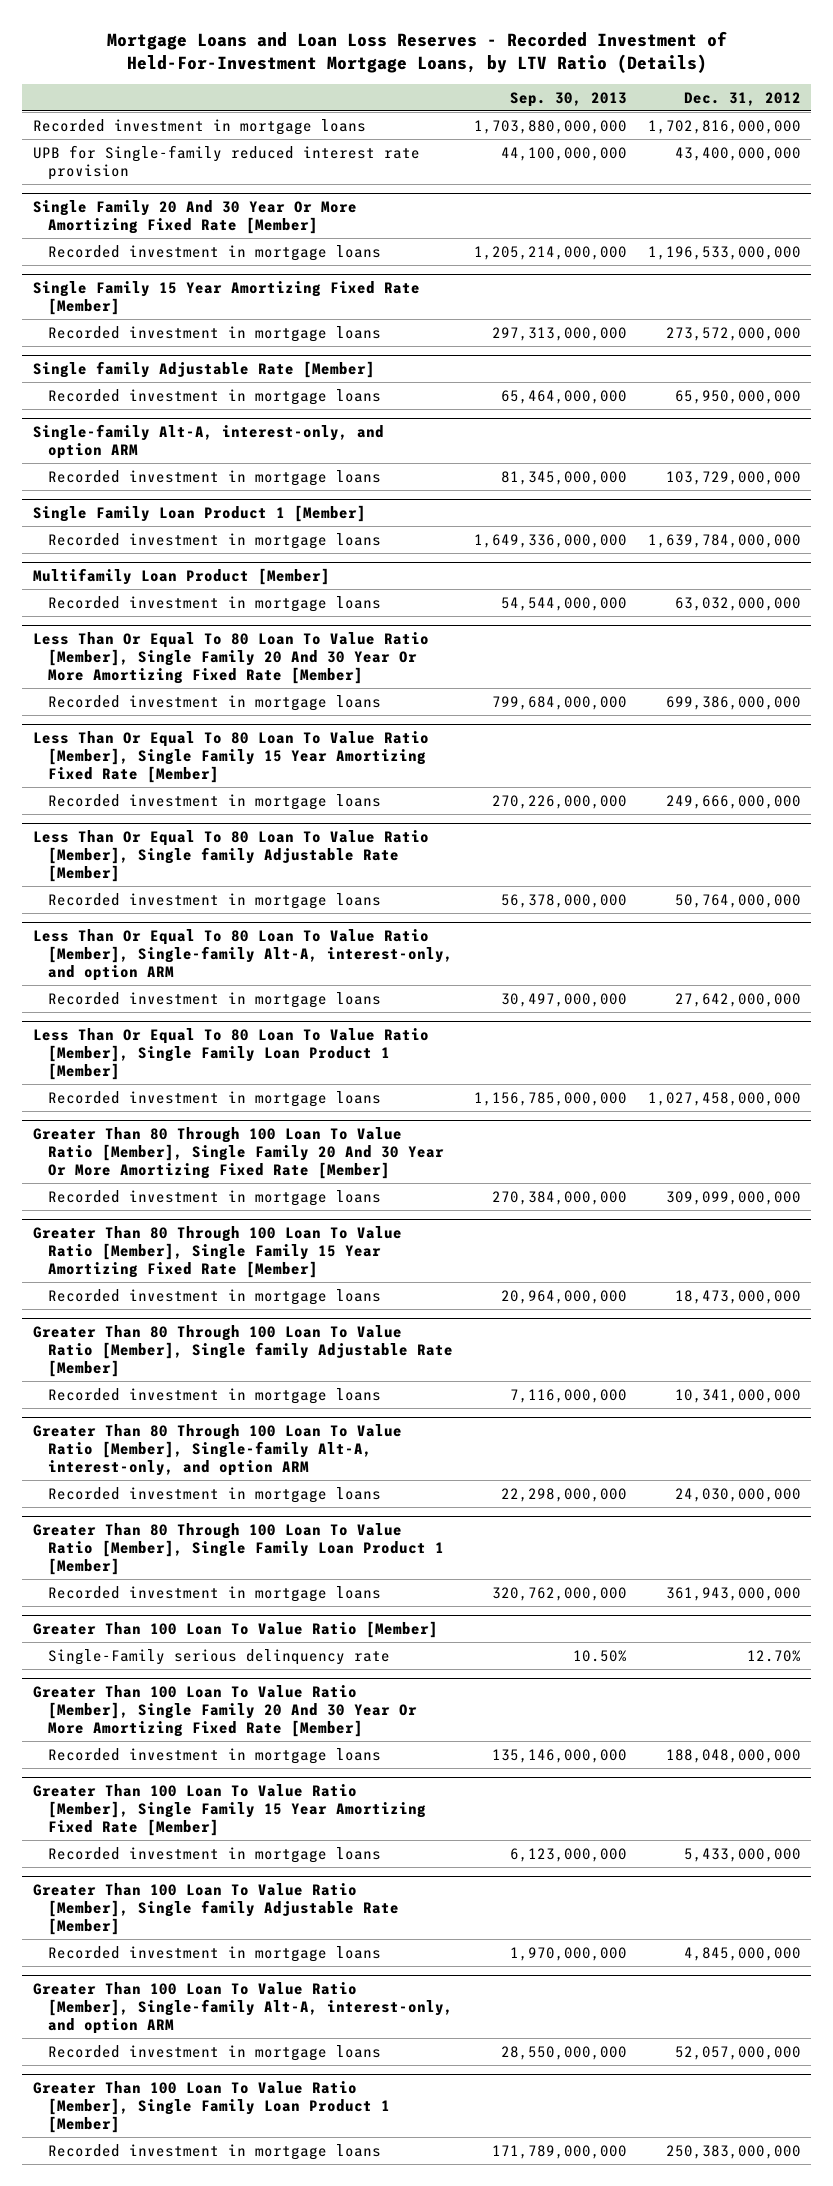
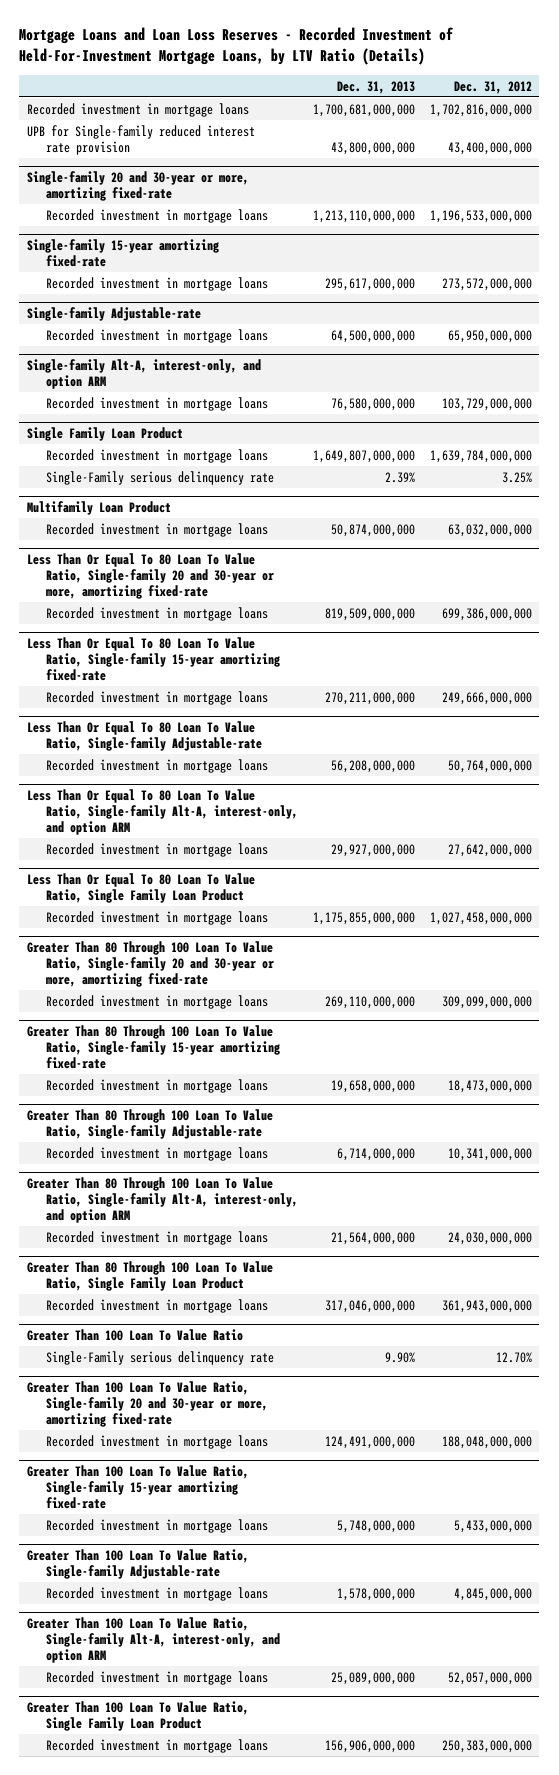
- | Sep. 30, 2013 | Dec. 31, 2012
+ | Dec. 31, 2013 | Dec. 31, 2012
- Single Family 20 And 30 Year Or More Amortizing Fixed Rate [Member]
+ Single-family 20 and 30-year or more, amortizing fixed-rate
- Single Family 15 Year Amortizing Fixed Rate [Member]
+ Single-family 15-year amortizing fixed-rate
- Single family Adjustable Rate [Member]
+ Single-family Adjustable-rate
- Single Family Loan Product 1 [Member]
+ Single Family Loan Product
- Multifamily Loan Product [Member]
+ Single-Family serious delinquency rate | 2.39% | 3.25%
+ Multifamily Loan Product
- Less Than Or Equal To 80 Loan To Value Ratio [Member], Single Family 20 And 30 Year Or More Amortizing Fixed Rate [Member]
+ Less Than Or Equal To 80 Loan To Value Ratio, Single-family 20 and 30-year or more, amortizing fixed-rate
- Less Than Or Equal To 80 Loan To Value Ratio [Member], Single Family 15 Year Amortizing Fixed Rate [Member]
+ Less Than Or Equal To 80 Loan To Value Ratio, Single-family 15-year amortizing fixed-rate
- Less Than Or Equal To 80 Loan To Value Ratio [Member], Single family Adjustable Rate [Member]
+ Less Than Or Equal To 80 Loan To Value Ratio, Single-family Adjustable-rate
- Less Than Or Equal To 80 Loan To Value Ratio [Member], Single-family Alt-A, interest-only, and option ARM
+ Less Than Or Equal To 80 Loan To Value Ratio, Single-family Alt-A, interest-only, and option ARM
- Less Than Or Equal To 80 Loan To Value Ratio [Member], Single Family Loan Product 1 [Member]
+ Less Than Or Equal To 80 Loan To Value Ratio, Single Family Loan Product
- Greater Than 80 Through 100 Loan To Value Ratio [Member], Single Family 20 And 30 Year Or More Amortizing Fixed Rate [Member]
+ Greater Than 80 Through 100 Loan To Value Ratio, Single-family 20 and 30-year or more, amortizing fixed-rate
- Greater Than 80 Through 100 Loan To Value Ratio [Member], Single Family 15 Year Amortizing Fixed Rate [Member]
+ Greater Than 80 Through 100 Loan To Value Ratio, Single-family 15-year amortizing fixed-rate
- Greater Than 80 Through 100 Loan To Value Ratio [Member], Single family Adjustable Rate [Member]
+ Greater Than 80 Through 100 Loan To Value Ratio, Single-family Adjustable-rate
- Greater Than 80 Through 100 Loan To Value Ratio [Member], Single-family Alt-A, interest-only, and option ARM
+ Greater Than 80 Through 100 Loan To Value Ratio, Single-family Alt-A, interest-only, and option ARM
- Greater Than 80 Through 100 Loan To Value Ratio [Member], Single Family Loan Product 1 [Member]
+ Greater Than 80 Through 100 Loan To Value Ratio, Single Family Loan Product
- Greater Than 100 Loan To Value Ratio [Member]
+ Greater Than 100 Loan To Value Ratio
- Greater Than 100 Loan To Value Ratio [Member], Single Family 20 And 30 Year Or More Amortizing Fixed Rate [Member]
+ Greater Than 100 Loan To Value Ratio, Single-family 20 and 30-year or more, amortizing fixed-rate
- Greater Than 100 Loan To Value Ratio [Member], Single Family 15 Year Amortizing Fixed Rate [Member]
+ Greater Than 100 Loan To Value Ratio, Single-family 15-year amortizing fixed-rate
- Greater Than 100 Loan To Value Ratio [Member], Single family Adjustable Rate [Member]
+ Greater Than 100 Loan To Value Ratio, Single-family Adjustable-rate
- Greater Than 100 Loan To Value Ratio [Member], Single-family Alt-A, interest-only, and option ARM
+ Greater Than 100 Loan To Value Ratio, Single-family Alt-A, interest-only, and option ARM
- Greater Than 100 Loan To Value Ratio [Member], Single Family Loan Product 1 [Member]
+ Greater Than 100 Loan To Value Ratio, Single Family Loan Product

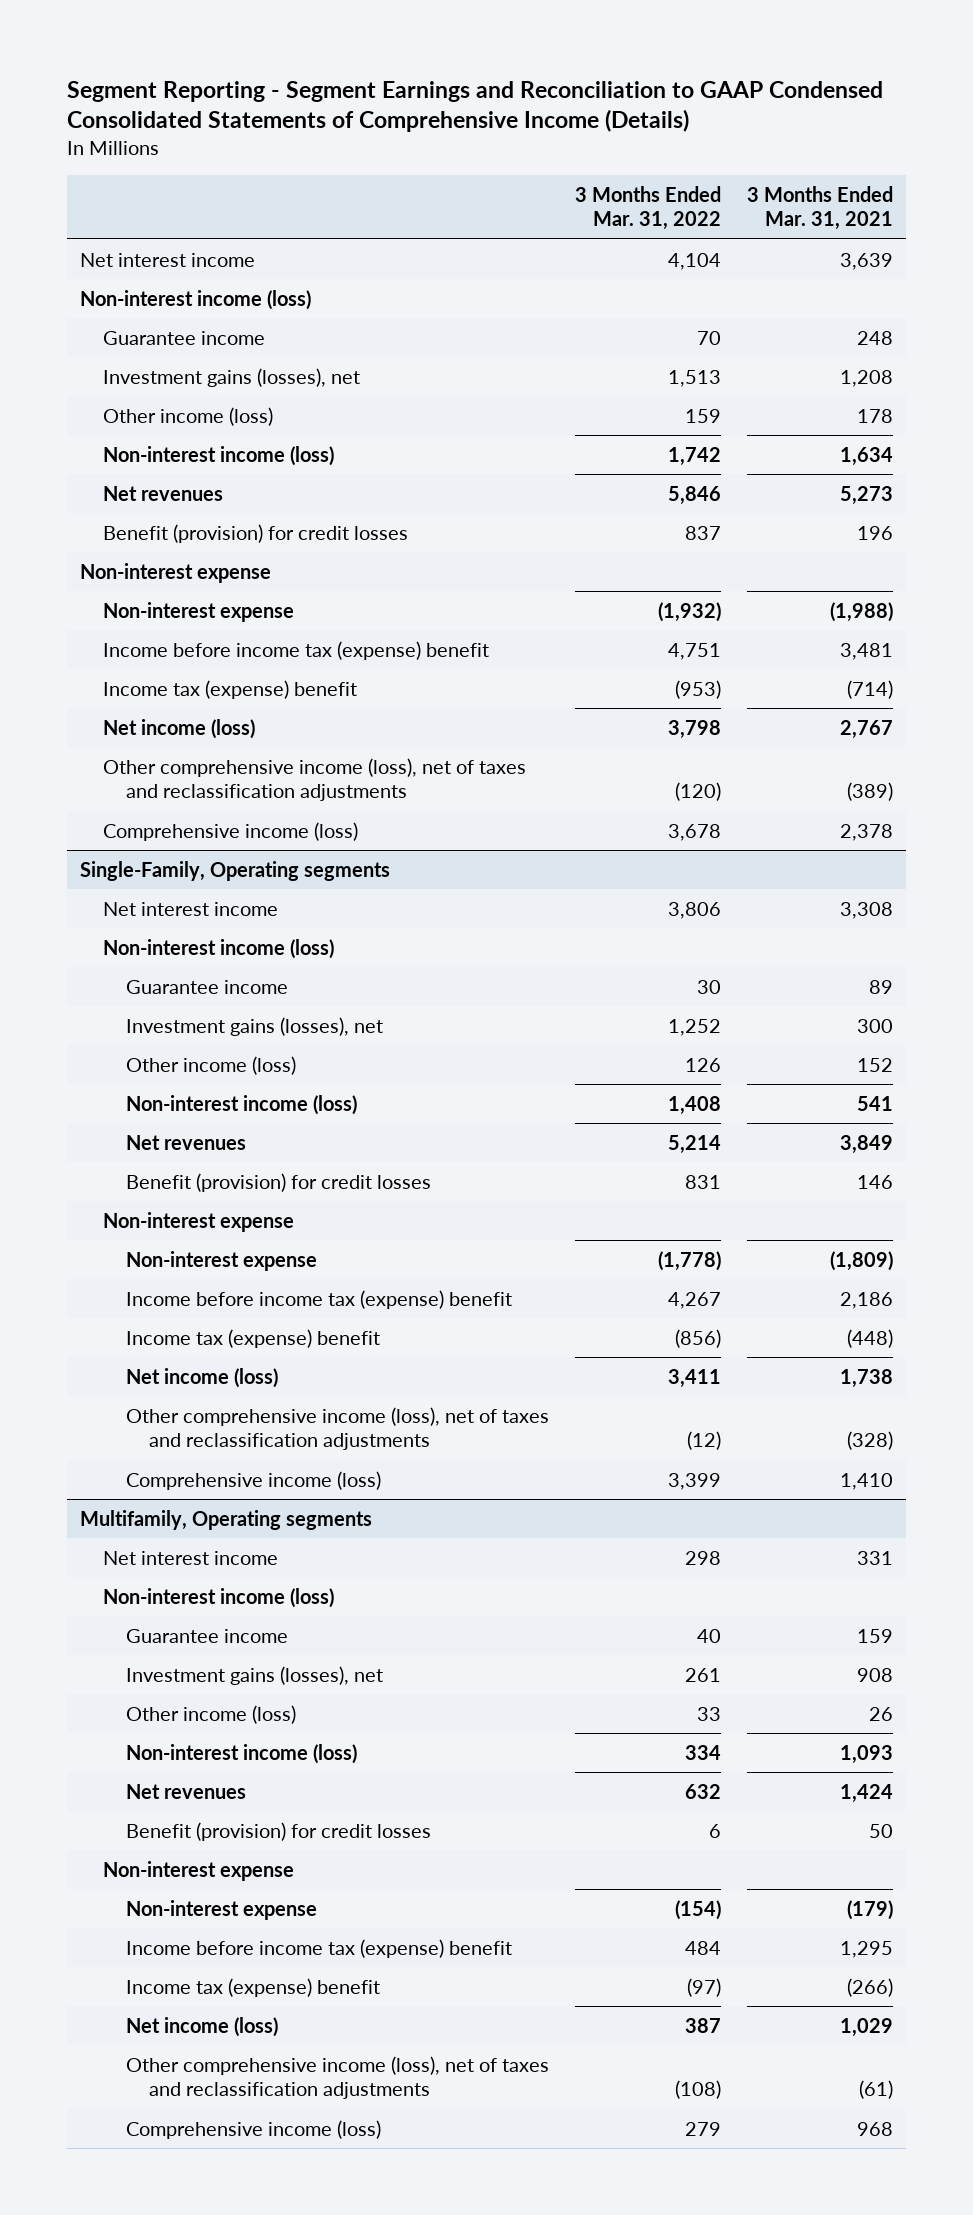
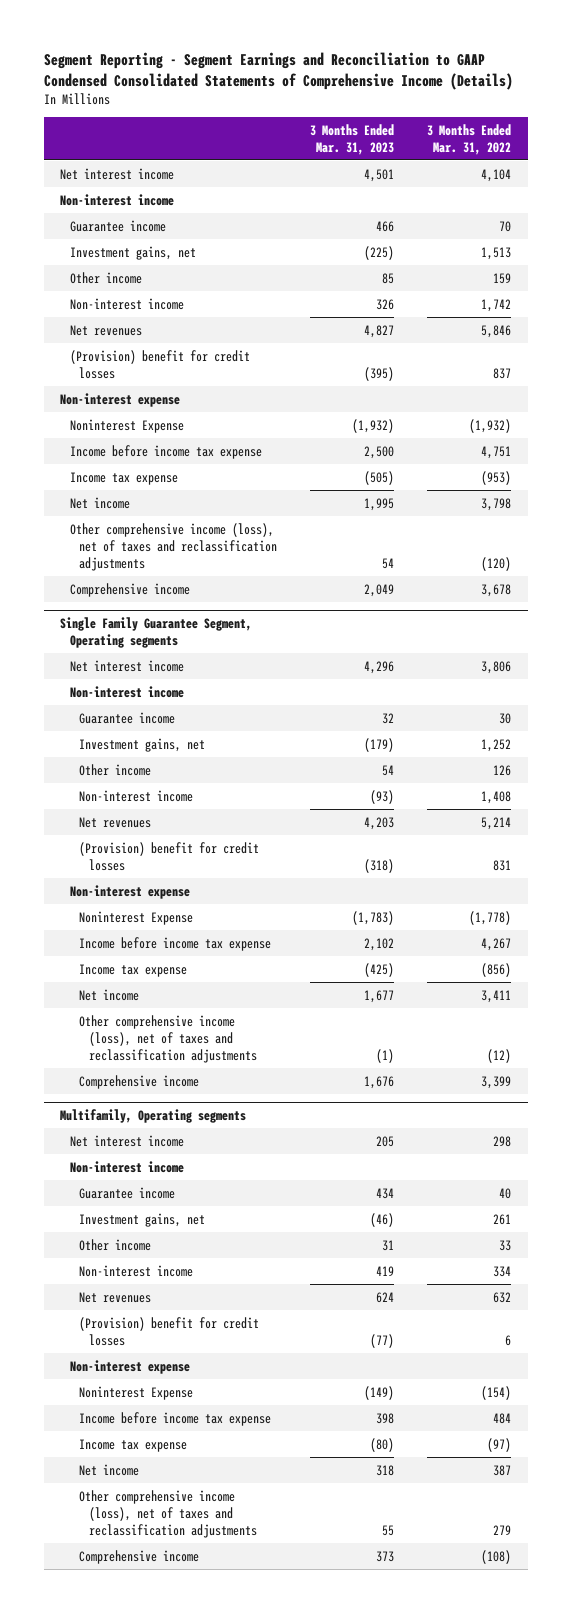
- | 3 Months Ended Mar. 31, 2022 | 3 Months Ended Mar. 31, 2021
+ | 3 Months Ended Mar. 31, 2023 | 3 Months Ended Mar. 31, 2022
- Non-interest income (loss)
+ Non-interest income
- Investment gains (losses), net | 1,513 | 1,208
- Other income (loss) | 159 | 178
- Non-interest income (loss) | 1,742 | 1,634
+ Investment gains, net | (225) | 1,513
+ Other income | 85 | 159
+ Non-interest income | 326 | 1,742
- Benefit (provision) for credit losses | 837 | 196
+ (Provision) benefit for credit losses | (395) | 837
- Non-interest expense | (1,932) | (1,988)
- Income before income tax (expense) benefit | 4,751 | 3,481
- Income tax (expense) benefit | (953) | (714)
- Net income (loss) | 3,798 | 2,767
+ Noninterest Expense | (1,932) | (1,932)
+ Income before income tax expense | 2,500 | 4,751
+ Income tax expense | (505) | (953)
+ Net income | 1,995 | 3,798
- Comprehensive income (loss) | 3,678 | 2,378
- Single-Family, Operating segments
+ Comprehensive income | 2,049 | 3,678
+ Single Family Guarantee Segment, Operating segments
- Non-interest income (loss)
+ Non-interest income
- Investment gains (losses), net | 1,252 | 300
- Other income (loss) | 126 | 152
- Non-interest income (loss) | 1,408 | 541
+ Investment gains, net | (179) | 1,252
+ Other income | 54 | 126
+ Non-interest income | (93) | 1,408
- Benefit (provision) for credit losses | 831 | 146
+ (Provision) benefit for credit losses | (318) | 831
- Non-interest expense | (1,778) | (1,809)
- Income before income tax (expense) benefit | 4,267 | 2,186
- Income tax (expense) benefit | (856) | (448)
- Net income (loss) | 3,411 | 1,738
+ Noninterest Expense | (1,783) | (1,778)
+ Income before income tax expense | 2,102 | 4,267
+ Income tax expense | (425) | (856)
+ Net income | 1,677 | 3,411
- Comprehensive income (loss) | 3,399 | 1,410
+ Comprehensive income | 1,676 | 3,399
@ Multifamily, Operating segments
- Non-interest income (loss)
+ Non-interest income
- Investment gains (losses), net | 261 | 908
- Other income (loss) | 33 | 26
- Non-interest income (loss) | 334 | 1,093
+ Investment gains, net | (46) | 261
+ Other income | 31 | 33
+ Non-interest income | 419 | 334
- Benefit (provision) for credit losses | 6 | 50
+ (Provision) benefit for credit losses | (77) | 6
- Non-interest expense | (154) | (179)
- Income before income tax (expense) benefit | 484 | 1,295
- Income tax (expense) benefit | (97) | (266)
- Net income (loss) | 387 | 1,029
- Other comprehensive income (loss), net of taxes and reclassification adjustments | (108) | (61)
- Comprehensive income (loss) | 279 | 968
+ Noninterest Expense | (149) | (154)
+ Income before income tax expense | 398 | 484
+ Income tax expense | (80) | (97)
+ Net income | 318 | 387
+ Other comprehensive income (loss), net of taxes and reclassification adjustments | 55 | 279
+ Comprehensive income | 373 | (108)

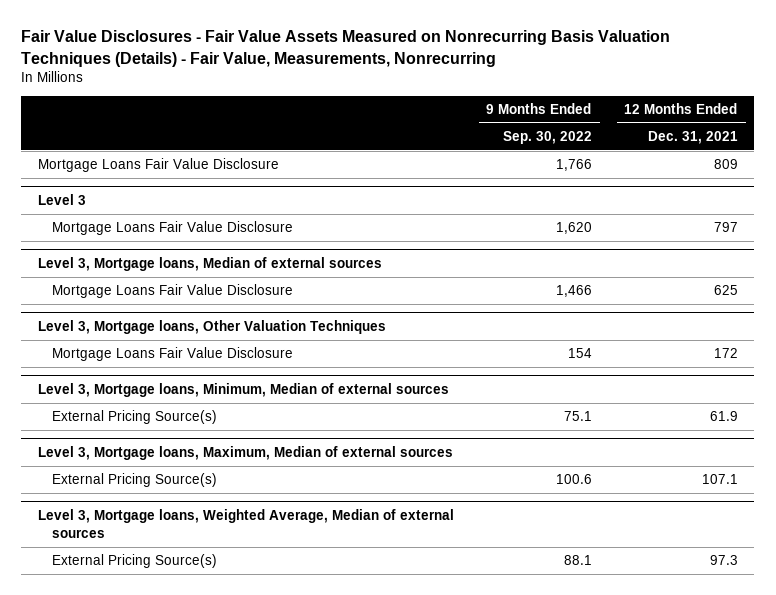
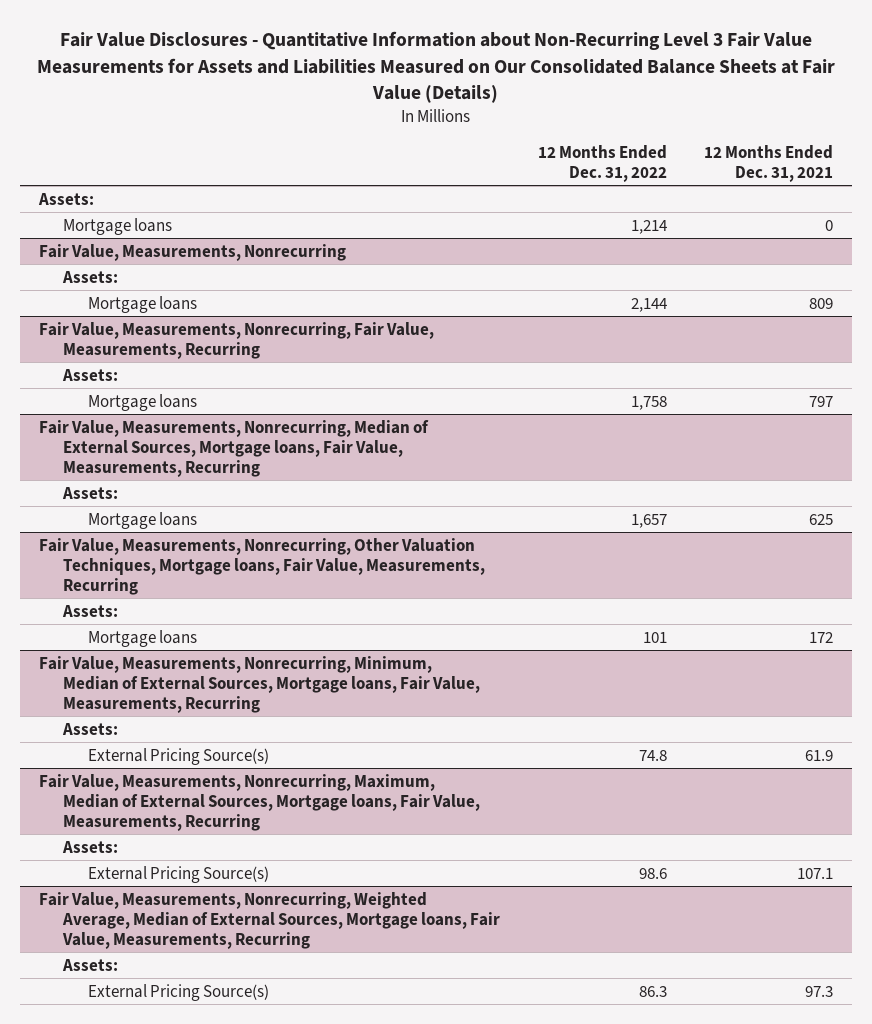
- Fair Value Disclosures - Fair Value Assets Measured on Nonrecurring Basis Valuation Techniques (Details) - Fair Value, Measurements, Nonrecurring
+ Fair Value Disclosures - Quantitative Information about Non-Recurring Level 3 Fair Value Measurements for Assets and Liabilities Measured on Our Consolidated Balance Sheets at Fair Value (Details)
- | 9 Months Ended Sep. 30, 2022 | 12 Months Ended Dec. 31, 2021
+ | 12 Months Ended Dec. 31, 2022 | 12 Months Ended Dec. 31, 2021
- Mortgage Loans Fair Value Disclosure | 1,766 | 809
- Level 3
- Mortgage Loans Fair Value Disclosure | 1,620 | 797
- Level 3, Mortgage loans, Median of external sources
- Mortgage Loans Fair Value Disclosure | 1,466 | 625
- Level 3, Mortgage loans, Other Valuation Techniques
- Mortgage Loans Fair Value Disclosure | 154 | 172
- Level 3, Mortgage loans, Minimum, Median of external sources
+ Assets:
+ Mortgage loans | 1,214 | 0
+ Fair Value, Measurements, Nonrecurring
+ Assets:
+ Mortgage loans | 2,144 | 809
+ Fair Value, Measurements, Nonrecurring, Fair Value, Measurements, Recurring
+ Assets:
+ Mortgage loans | 1,758 | 797
+ Fair Value, Measurements, Nonrecurring, Median of External Sources, Mortgage loans, Fair Value, Measurements, Recurring
+ Assets:
+ Mortgage loans | 1,657 | 625
+ Fair Value, Measurements, Nonrecurring, Other Valuation Techniques, Mortgage loans, Fair Value, Measurements, Recurring
+ Assets:
+ Mortgage loans | 101 | 172
+ Fair Value, Measurements, Nonrecurring, Minimum, Median of External Sources, Mortgage loans, Fair Value, Measurements, Recurring
+ Assets:
- Level 3, Mortgage loans, Maximum, Median of external sources
+ Fair Value, Measurements, Nonrecurring, Maximum, Median of External Sources, Mortgage loans, Fair Value, Measurements, Recurring
+ Assets:
- Level 3, Mortgage loans, Weighted Average, Median of external sources
+ Fair Value, Measurements, Nonrecurring, Weighted Average, Median of External Sources, Mortgage loans, Fair Value, Measurements, Recurring
+ Assets:

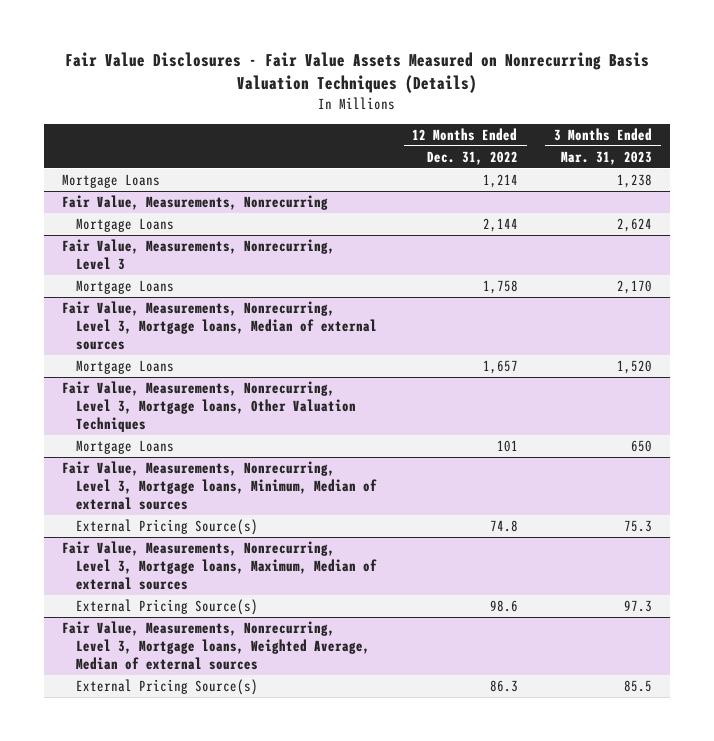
- Fair Value Disclosures - Quantitative Information about Non-Recurring Level 3 Fair Value Measurements for Assets and Liabilities Measured on Our Consolidated Balance Sheets at Fair Value (Details)
+ Fair Value Disclosures - Fair Value Assets Measured on Nonrecurring Basis Valuation Techniques (Details)
- | 12 Months Ended Dec. 31, 2022 | 12 Months Ended Dec. 31, 2021
+ | 12 Months Ended Dec. 31, 2022 | 3 Months Ended Mar. 31, 2023
- Assets:
- Mortgage loans | 1,214 | 0
+ Mortgage Loans | 1,214 | 1,238
@ Fair Value, Measurements, Nonrecurring
- Assets:
- Mortgage loans | 2,144 | 809
- Fair Value, Measurements, Nonrecurring, Fair Value, Measurements, Recurring
- Assets:
- Mortgage loans | 1,758 | 797
- Fair Value, Measurements, Nonrecurring, Median of External Sources, Mortgage loans, Fair Value, Measurements, Recurring
- Assets:
- Mortgage loans | 1,657 | 625
- Fair Value, Measurements, Nonrecurring, Other Valuation Techniques, Mortgage loans, Fair Value, Measurements, Recurring
- Assets:
- Mortgage loans | 101 | 172
- Fair Value, Measurements, Nonrecurring, Minimum, Median of External Sources, Mortgage loans, Fair Value, Measurements, Recurring
- Assets:
@ Fair Value, Measurements, Nonrecurring
+ Mortgage Loans | 2,144 | 2,624
+ Fair Value, Measurements, Nonrecurring, Level 3
+ Mortgage Loans | 1,758 | 2,170
+ Fair Value, Measurements, Nonrecurring, Level 3, Mortgage loans, Median of external sources
+ Mortgage Loans | 1,657 | 1,520
+ Fair Value, Measurements, Nonrecurring, Level 3, Mortgage loans, Other Valuation Techniques
+ Mortgage Loans | 101 | 650
+ Fair Value, Measurements, Nonrecurring, Level 3, Mortgage loans, Minimum, Median of external sources
- Fair Value, Measurements, Nonrecurring, Maximum, Median of External Sources, Mortgage loans, Fair Value, Measurements, Recurring
- Assets:
+ Fair Value, Measurements, Nonrecurring, Level 3, Mortgage loans, Maximum, Median of external sources
- Fair Value, Measurements, Nonrecurring, Weighted Average, Median of External Sources, Mortgage loans, Fair Value, Measurements, Recurring
- Assets:
+ Fair Value, Measurements, Nonrecurring, Level 3, Mortgage loans, Weighted Average, Median of external sources

